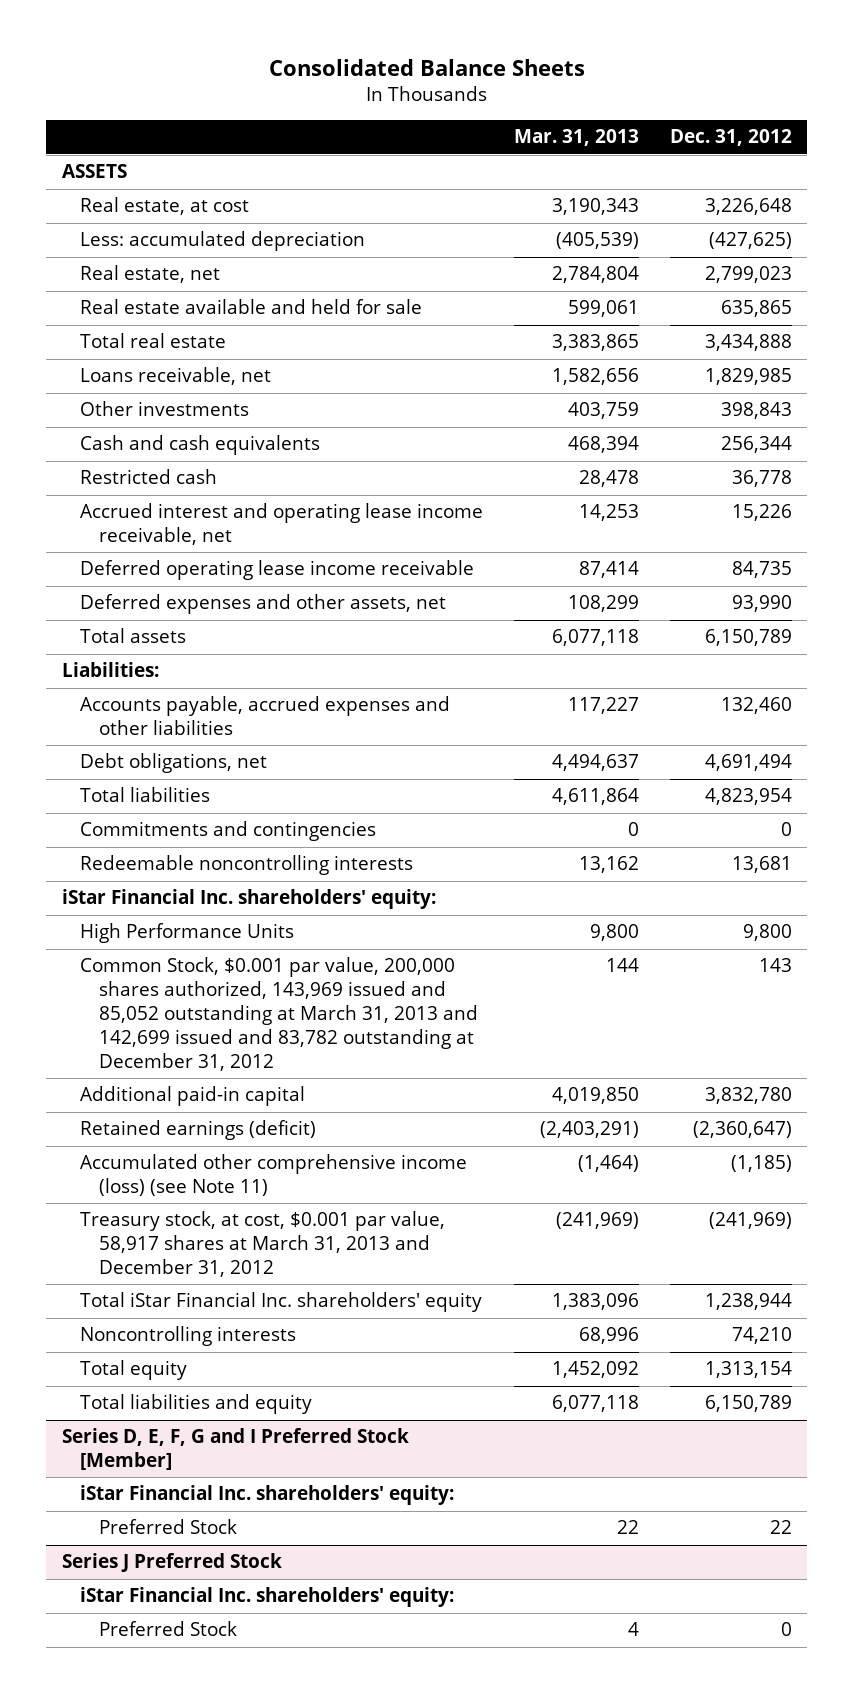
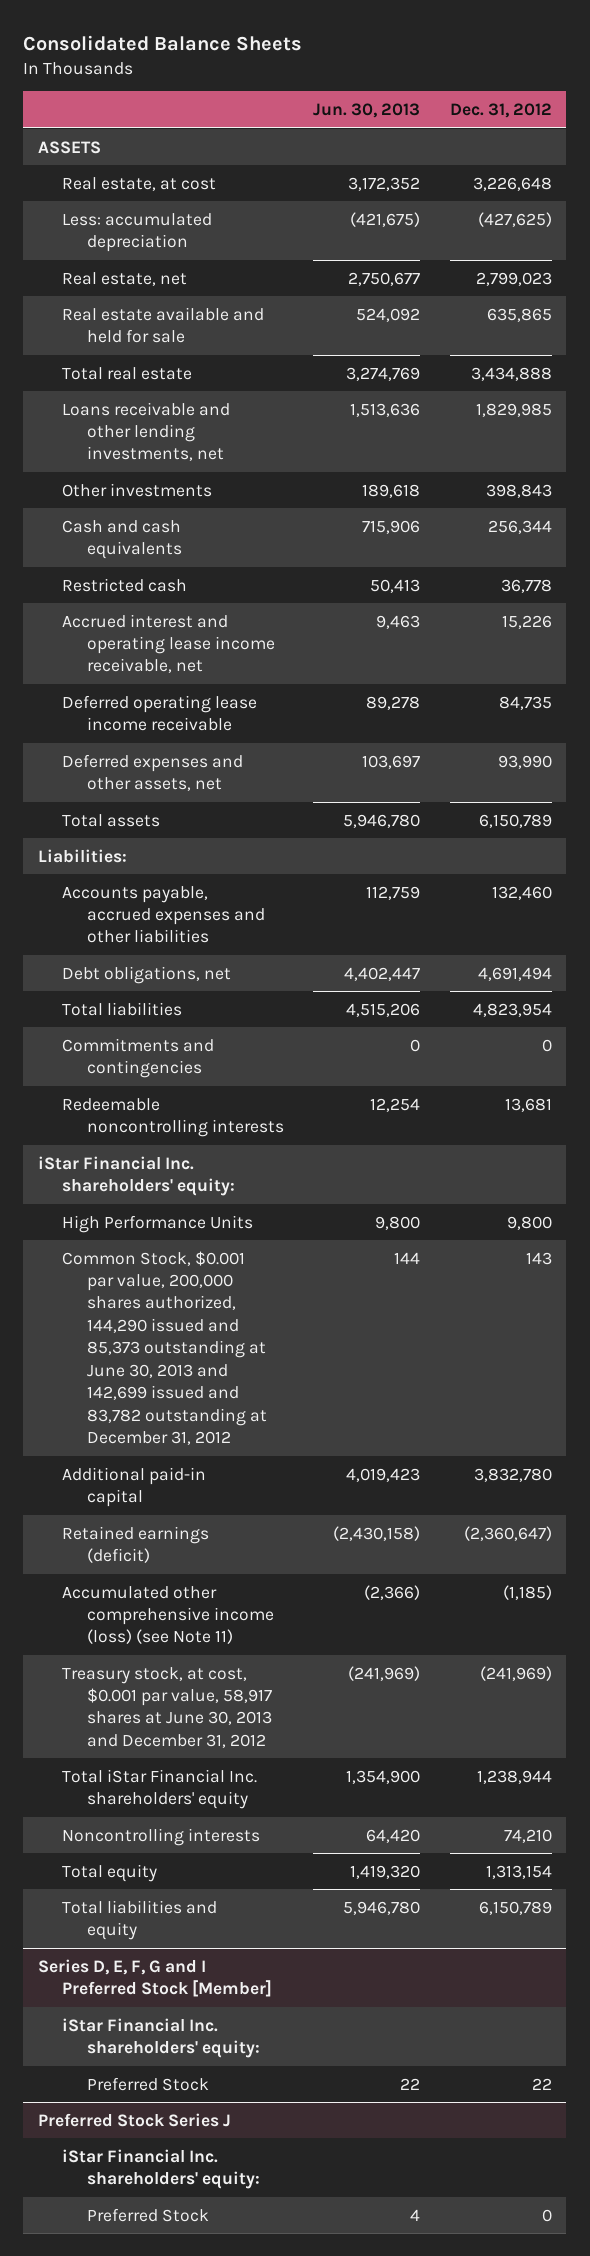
- | Mar. 31, 2013 | Dec. 31, 2012
+ | Jun. 30, 2013 | Dec. 31, 2012
- Loans receivable, net | 1,582,656 | 1,829,985
+ Loans receivable and other lending investments, net | 1,513,636 | 1,829,985
- Common Stock, $0.001 par value, 200,000 shares authorized, 143,969 issued and 85,052 outstanding at March 31, 2013 and 142,699 issued and 83,782 outstanding at December 31, 2012 | 144 | 143
+ Common Stock, $0.001 par value, 200,000 shares authorized, 144,290 issued and 85,373 outstanding at June 30, 2013 and 142,699 issued and 83,782 outstanding at December 31, 2012 | 144 | 143
- Treasury stock, at cost, $0.001 par value, 58,917 shares at March 31, 2013 and December 31, 2012 | (241,969) | (241,969)
+ Treasury stock, at cost, $0.001 par value, 58,917 shares at June 30, 2013 and December 31, 2012 | (241,969) | (241,969)
- Series J Preferred Stock
+ Preferred Stock Series J

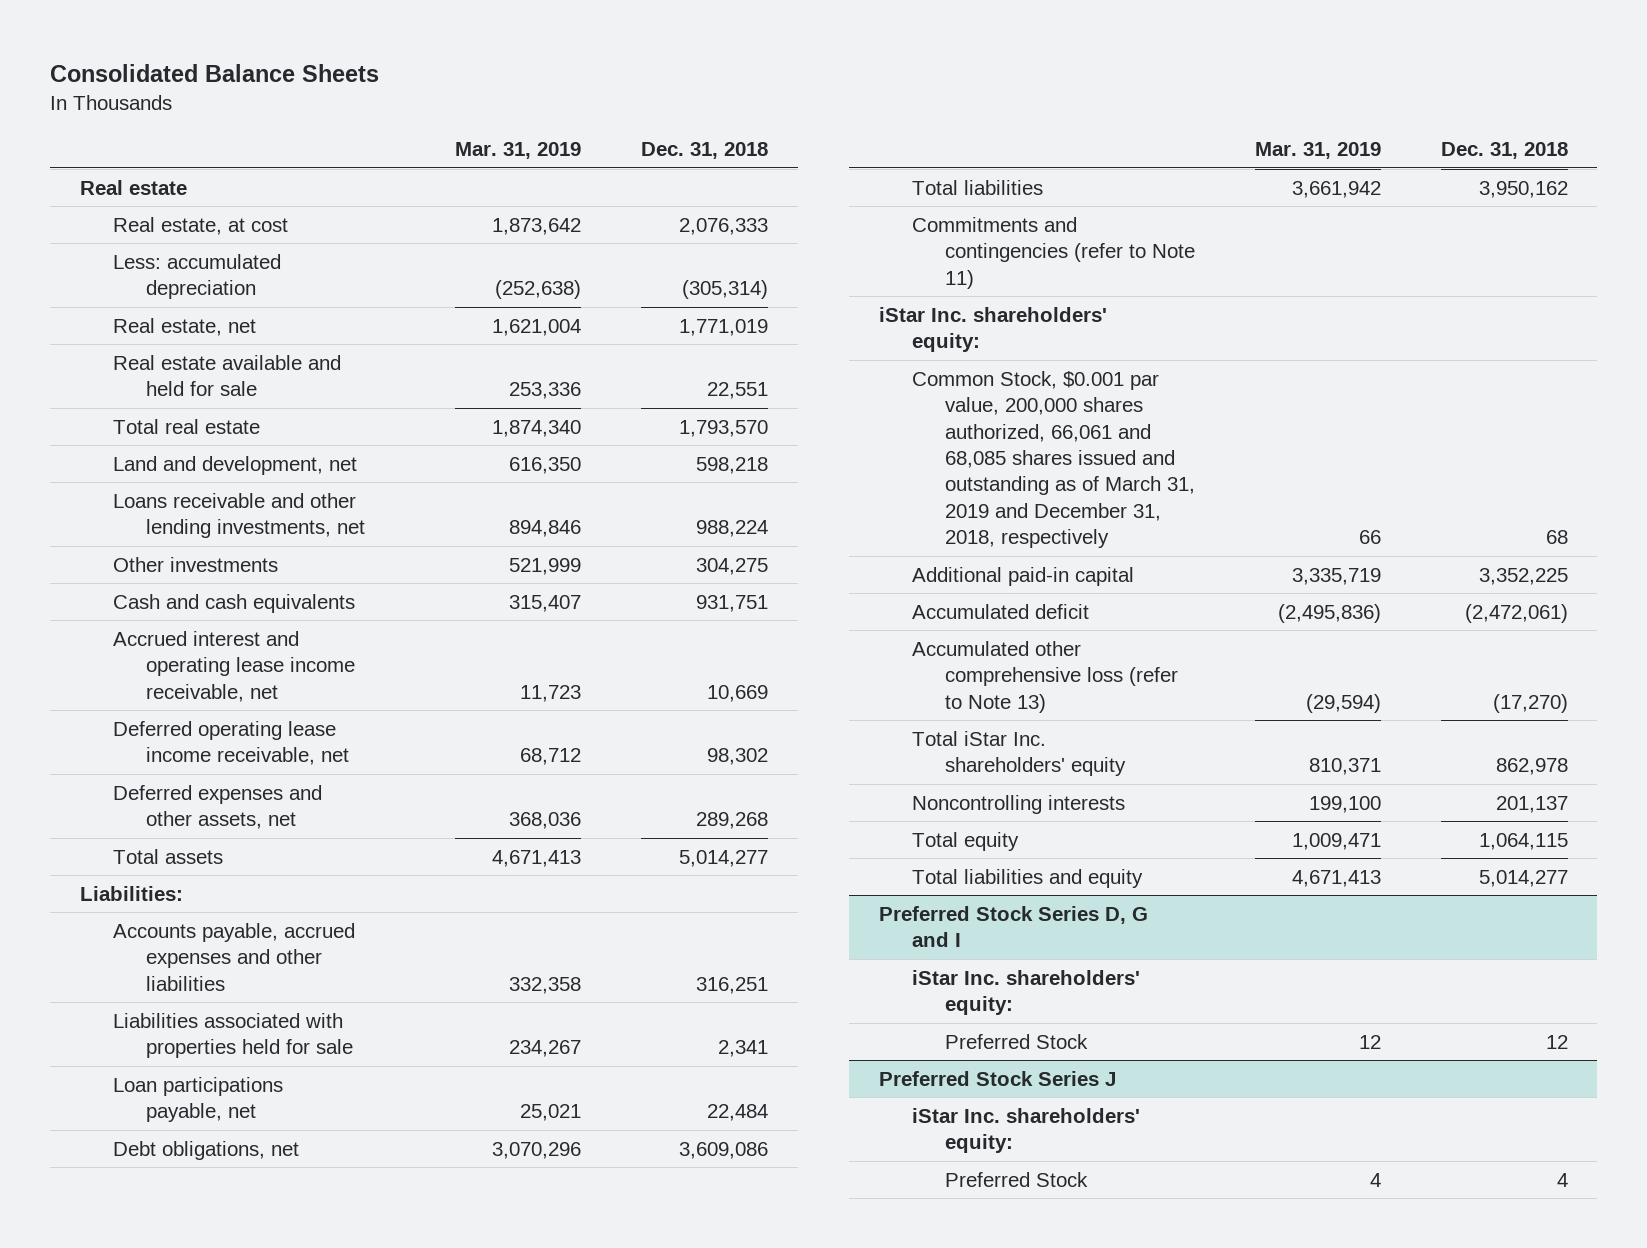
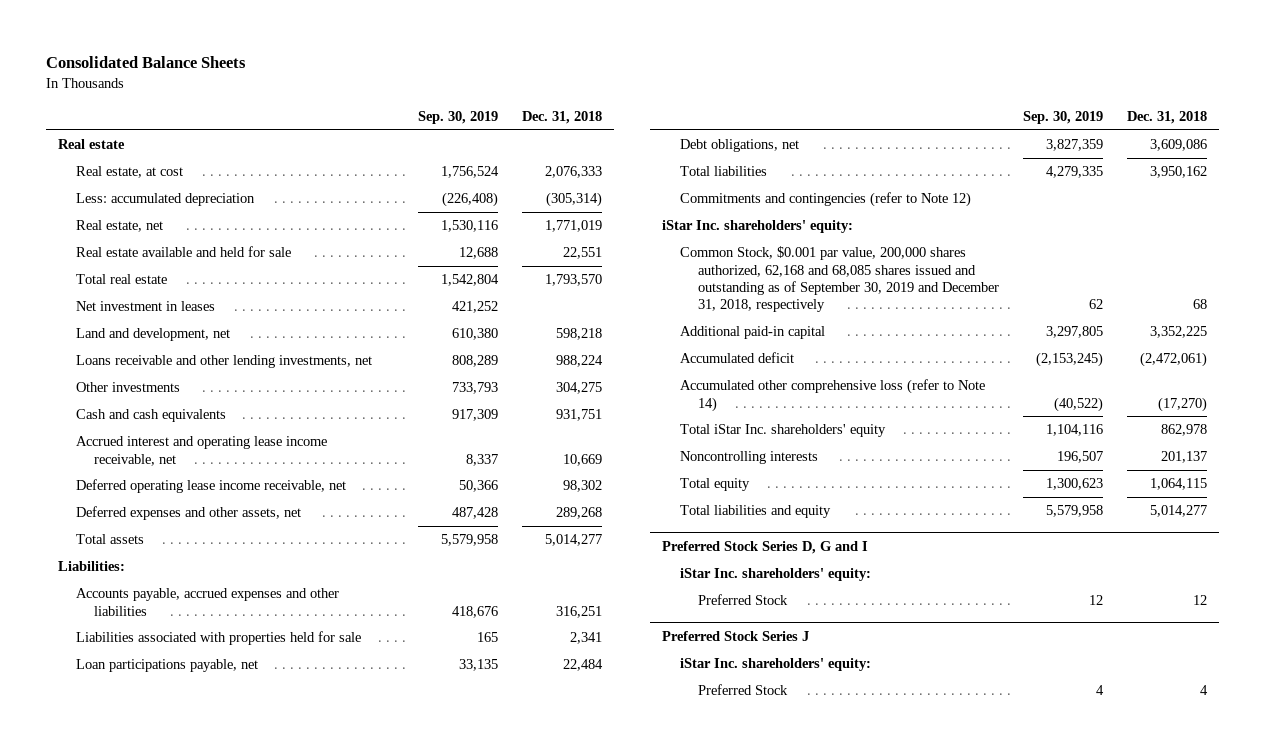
- | Mar. 31, 2019 | Dec. 31, 2018
+ | Sep. 30, 2019 | Dec. 31, 2018
+ Net investment in leases | 421,252 |
- Commitments and contingencies (refer to Note 11)
+ Commitments and contingencies (refer to Note 12)
- Common Stock, $0.001 par value, 200,000 shares authorized, 66,061 and 68,085 shares issued and outstanding as of March 31, 2019 and December 31, 2018, respectively | 66 | 68
+ Common Stock, $0.001 par value, 200,000 shares authorized, 62,168 and 68,085 shares issued and outstanding as of September 30, 2019 and December 31, 2018, respectively | 62 | 68
- Accumulated other comprehensive loss (refer to Note 13) | (29,594) | (17,270)
+ Accumulated other comprehensive loss (refer to Note 14) | (40,522) | (17,270)

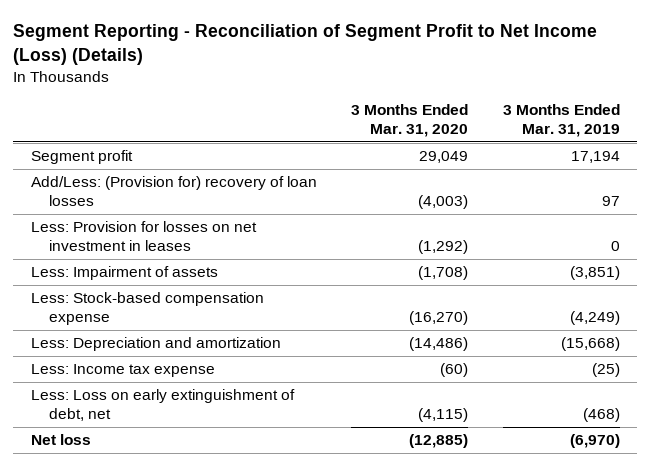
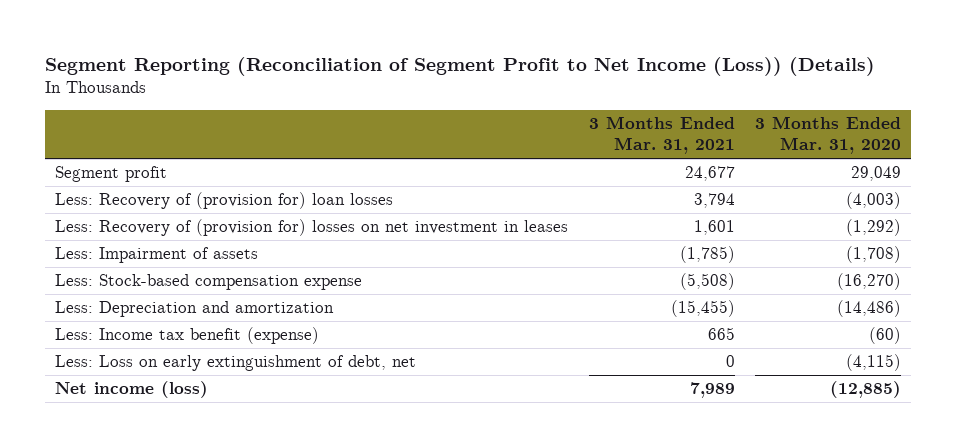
- Segment Reporting - Reconciliation of Segment Profit to Net Income (Loss) (Details)
+ Segment Reporting (Reconciliation of Segment Profit to Net Income (Loss)) (Details)
- | 3 Months Ended Mar. 31, 2020 | 3 Months Ended Mar. 31, 2019
+ | 3 Months Ended Mar. 31, 2021 | 3 Months Ended Mar. 31, 2020
- Add/Less: (Provision for) recovery of loan losses | (4,003) | 97
- Less: Provision for losses on net investment in leases | (1,292) | 0
+ Less: Recovery of (provision for) loan losses | 3,794 | (4,003)
+ Less: Recovery of (provision for) losses on net investment in leases | 1,601 | (1,292)
- Less: Income tax expense | (60) | (25)
+ Less: Income tax benefit (expense) | 665 | (60)
- Net loss | (12,885) | (6,970)
+ Net income (loss) | 7,989 | (12,885)

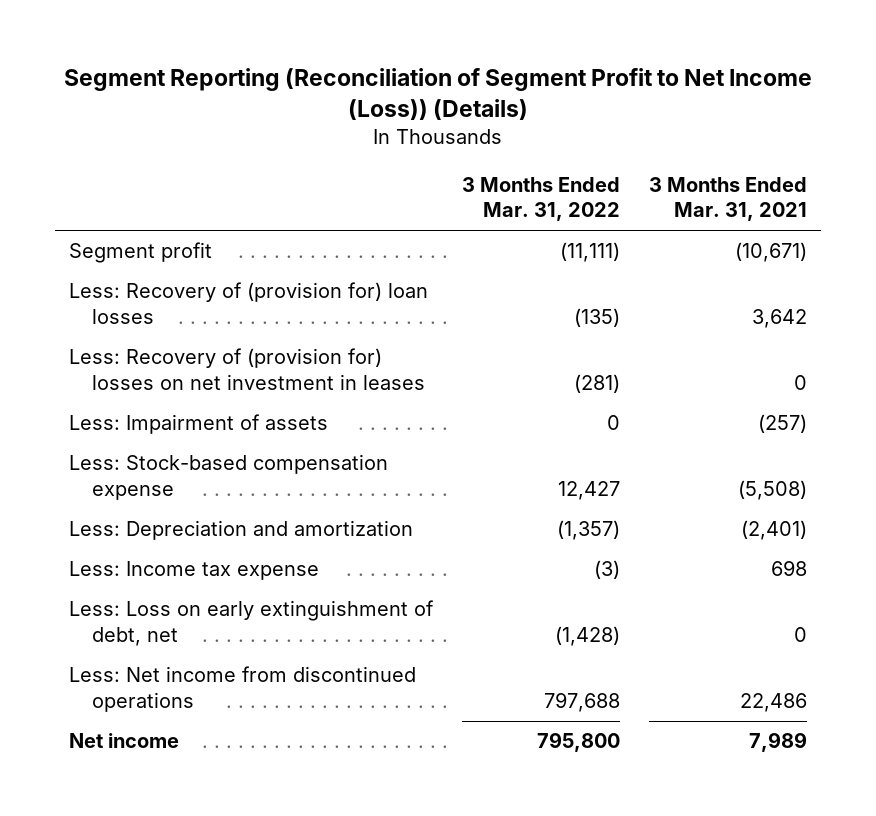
- | 3 Months Ended Mar. 31, 2021 | 3 Months Ended Mar. 31, 2020
+ | 3 Months Ended Mar. 31, 2022 | 3 Months Ended Mar. 31, 2021
- Segment profit | 24,677 | 29,049
- Less: Recovery of (provision for) loan losses | 3,794 | (4,003)
- Less: Recovery of (provision for) losses on net investment in leases | 1,601 | (1,292)
- Less: Impairment of assets | (1,785) | (1,708)
+ Segment profit | (11,111) | (10,671)
+ Less: Recovery of (provision for) loan losses | (135) | 3,642
+ Less: Recovery of (provision for) losses on net investment in leases | (281) | 0
+ Less: Impairment of assets | 0 | (257)
- Less: Depreciation and amortization | (15,455) | (14,486)
- Less: Income tax benefit (expense) | 665 | (60)
+ Less: Depreciation and amortization | (1,357) | (2,401)
+ Less: Income tax expense | (3) | 698
- Net income (loss) | 7,989 | (12,885)
+ Less: Net income from discontinued operations | 797,688 | 22,486
+ Net income | 795,800 | 7,989

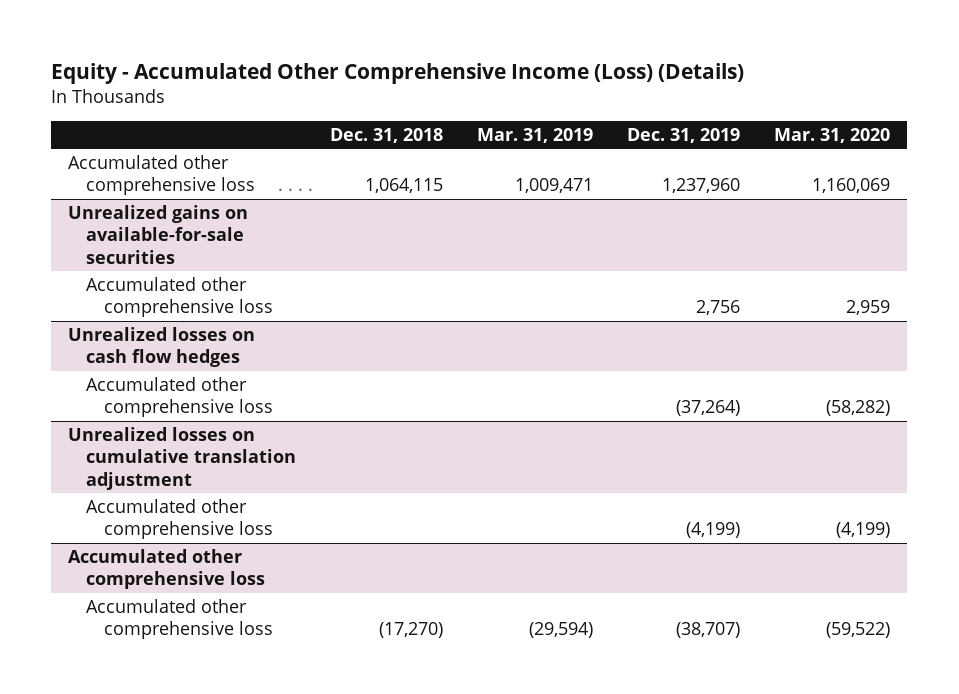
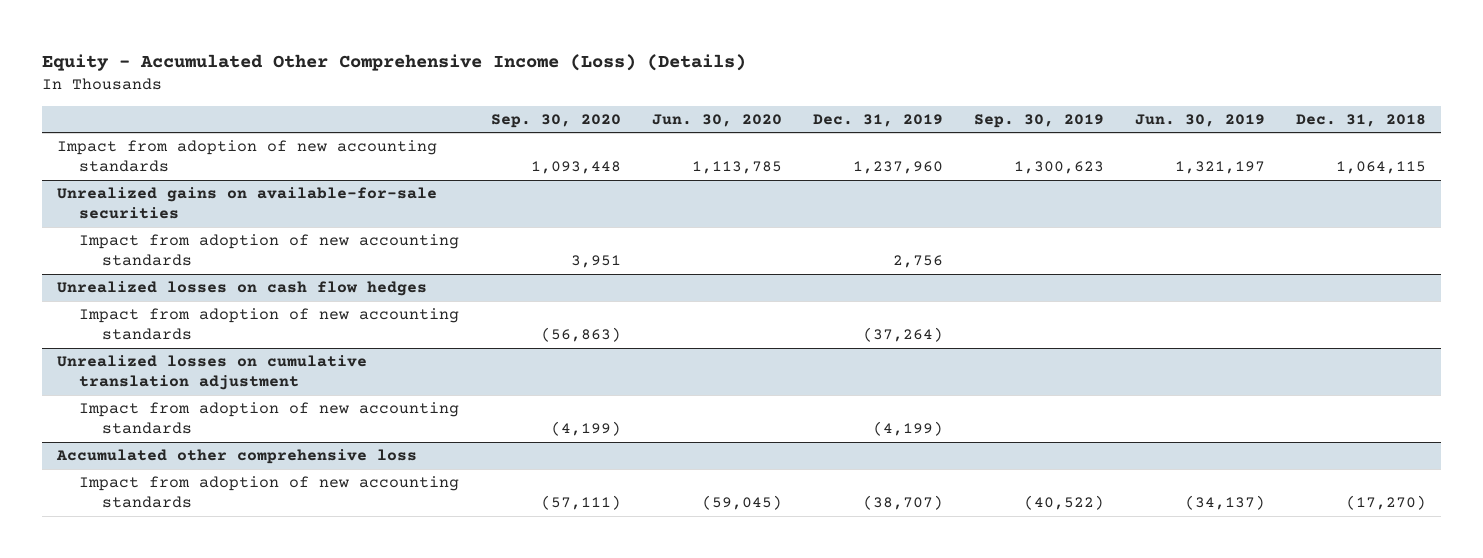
- | Dec. 31, 2018 | Mar. 31, 2019 | Dec. 31, 2019 | Mar. 31, 2020
+ | Sep. 30, 2020 | Jun. 30, 2020 | Dec. 31, 2019 | Sep. 30, 2019 | Jun. 30, 2019 | Dec. 31, 2018
- Accumulated other comprehensive loss | 1,064,115 | 1,009,471 | 1,237,960 | 1,160,069
+ Impact from adoption of new accounting standards | 1,093,448 | 1,113,785 | 1,237,960 | 1,300,623 | 1,321,197 | 1,064,115
@ Unrealized gains on available-for-sale securities
- Accumulated other comprehensive loss | | | 2,756 | 2,959
+ Impact from adoption of new accounting standards | 3,951 | | 2,756 | | |
@ Unrealized losses on cash flow hedges
- Accumulated other comprehensive loss | | | (37,264) | (58,282)
+ Impact from adoption of new accounting standards | (56,863) | | (37,264) | | |
@ Unrealized losses on cumulative translation adjustment
- Accumulated other comprehensive loss | | | (4,199) | (4,199)
+ Impact from adoption of new accounting standards | (4,199) | | (4,199) | | |
@ Accumulated other comprehensive loss
- Accumulated other comprehensive loss | (17,270) | (29,594) | (38,707) | (59,522)
+ Impact from adoption of new accounting standards | (57,111) | (59,045) | (38,707) | (40,522) | (34,137) | (17,270)

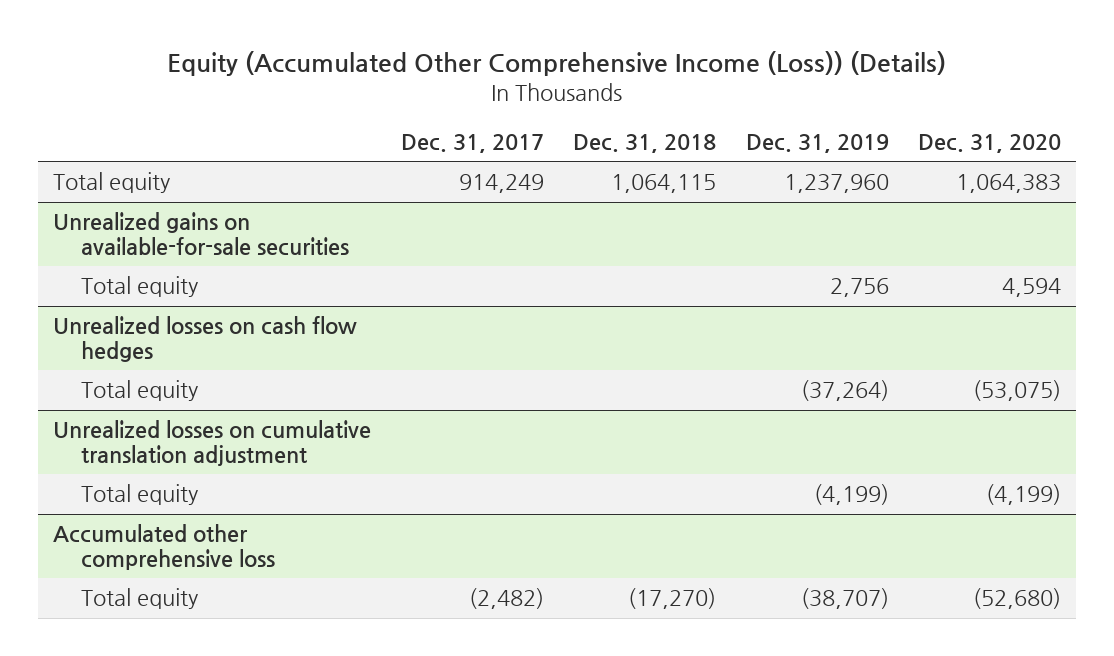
- Equity - Accumulated Other Comprehensive Income (Loss) (Details)
+ Equity (Accumulated Other Comprehensive Income (Loss)) (Details)
- | Sep. 30, 2020 | Jun. 30, 2020 | Dec. 31, 2019 | Sep. 30, 2019 | Jun. 30, 2019 | Dec. 31, 2018
+ | Dec. 31, 2017 | Dec. 31, 2018 | Dec. 31, 2019 | Dec. 31, 2020
- Impact from adoption of new accounting standards | 1,093,448 | 1,113,785 | 1,237,960 | 1,300,623 | 1,321,197 | 1,064,115
+ Total equity | 914,249 | 1,064,115 | 1,237,960 | 1,064,383
@ Unrealized gains on available-for-sale securities
- Impact from adoption of new accounting standards | 3,951 | | 2,756 | | |
+ Total equity | | | 2,756 | 4,594
@ Unrealized losses on cash flow hedges
- Impact from adoption of new accounting standards | (56,863) | | (37,264) | | |
+ Total equity | | | (37,264) | (53,075)
@ Unrealized losses on cumulative translation adjustment
- Impact from adoption of new accounting standards | (4,199) | | (4,199) | | |
+ Total equity | | | (4,199) | (4,199)
@ Accumulated other comprehensive loss
- Impact from adoption of new accounting standards | (57,111) | (59,045) | (38,707) | (40,522) | (34,137) | (17,270)
+ Total equity | (2,482) | (17,270) | (38,707) | (52,680)

